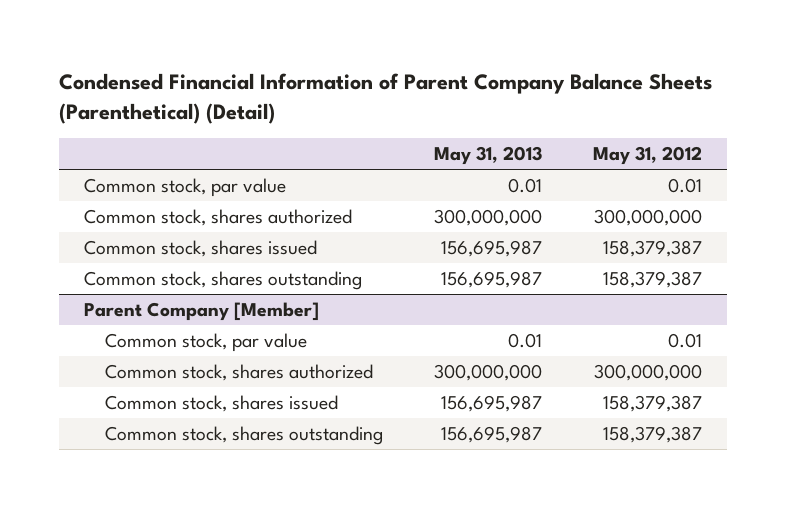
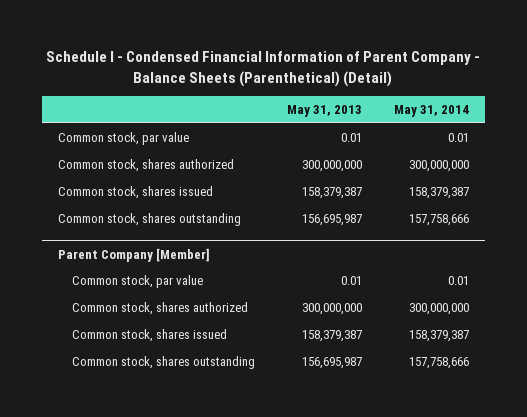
- Condensed Financial Information of Parent Company Balance Sheets (Parenthetical) (Detail)
+ Schedule I - Condensed Financial Information of Parent Company - Balance Sheets (Parenthetical) (Detail)
- | May 31, 2013 | May 31, 2012
+ | May 31, 2013 | May 31, 2014
- Common stock, shares issued | 156,695,987 | 158,379,387
+ Common stock, shares issued | 158,379,387 | 158,379,387
@ Parent Company [Member]
- Common stock, shares issued | 156,695,987 | 158,379,387
+ Common stock, shares issued | 158,379,387 | 158,379,387

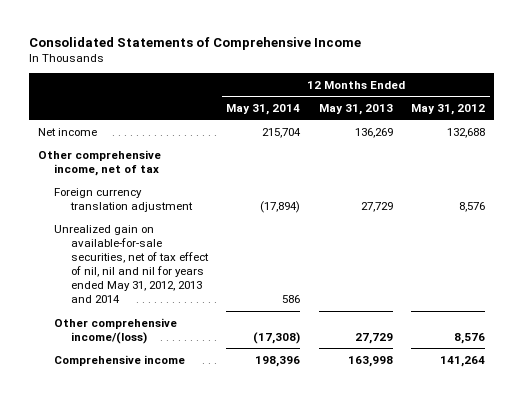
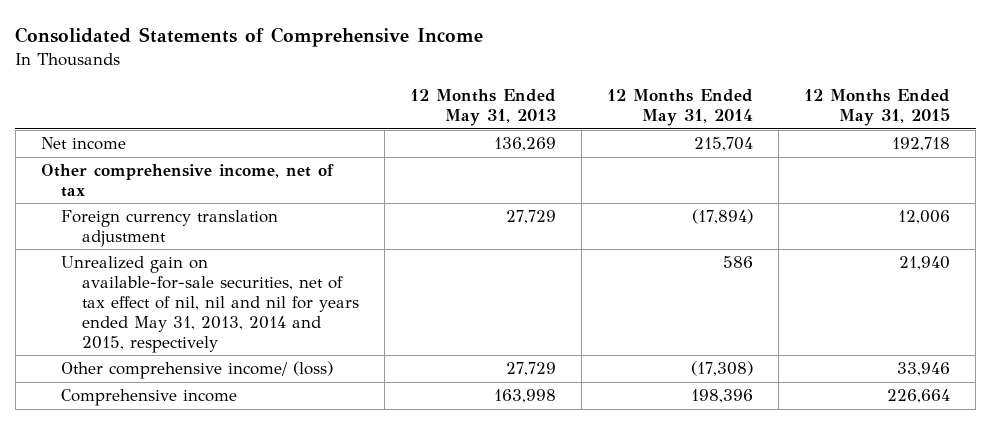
- | 12 Months Ended May 31, 2014 | 12 Months Ended May 31, 2013 | 12 Months Ended May 31, 2012
+ | 12 Months Ended May 31, 2013 | 12 Months Ended May 31, 2014 | 12 Months Ended May 31, 2015
- Unrealized gain on available-for-sale securities, net of tax effect of nil, nil and nil for years ended May 31, 2012, 2013 and 2014 | 586 | |
- Other comprehensive income/(loss) | (17,308) | 27,729 | 8,576
+ Unrealized gain on available-for-sale securities, net of tax effect of nil, nil and nil for years ended May 31, 2013, 2014 and 2015, respectively | | 586 | 21,940
+ Other comprehensive income/ (loss) | 27,729 | (17,308) | 33,946

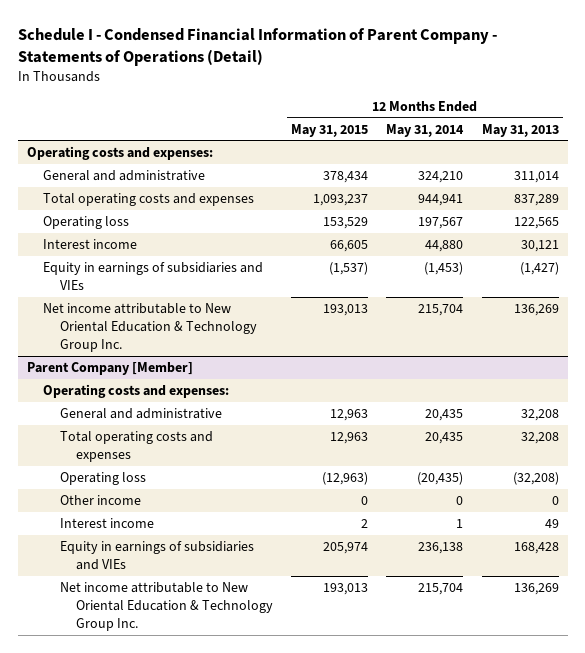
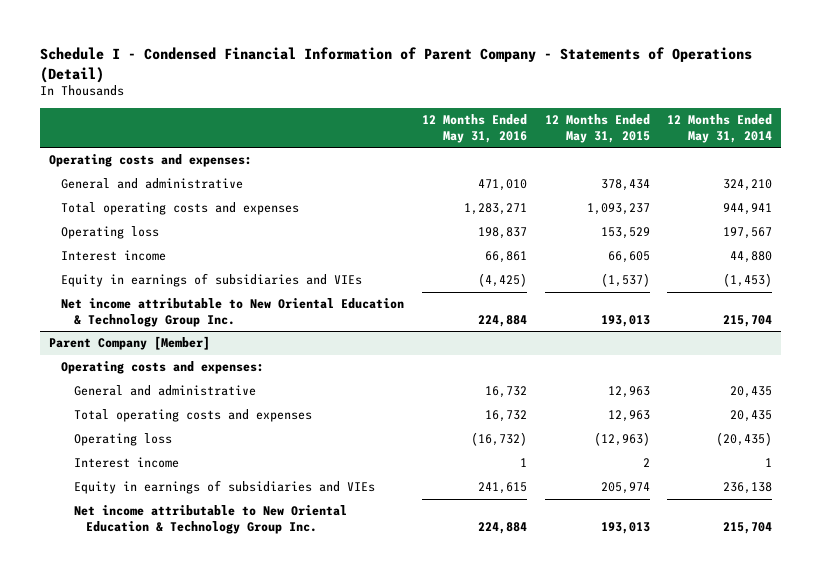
- | 12 Months Ended May 31, 2015 | 12 Months Ended May 31, 2014 | 12 Months Ended May 31, 2013
+ | 12 Months Ended May 31, 2016 | 12 Months Ended May 31, 2015 | 12 Months Ended May 31, 2014
@ Parent Company [Member]
- Other income | 0 | 0 | 0

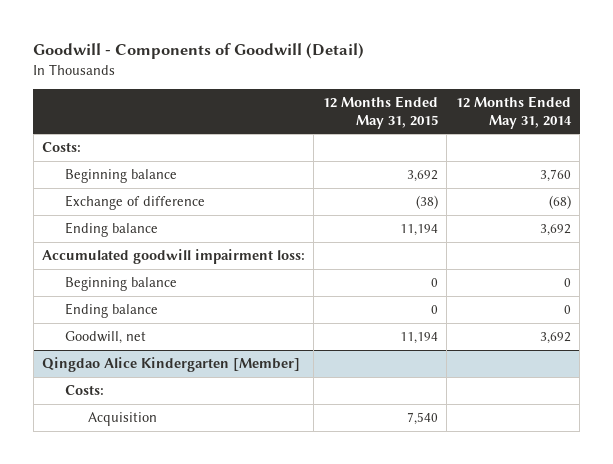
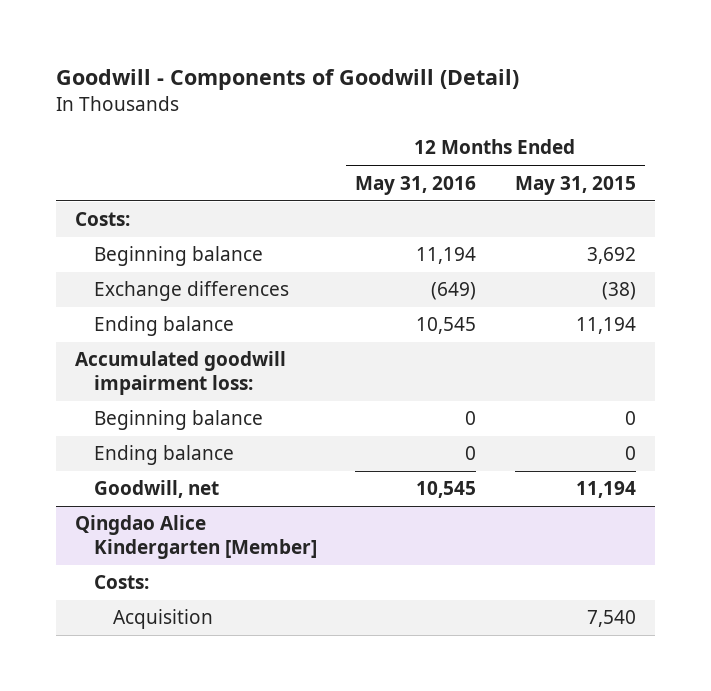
- | 12 Months Ended May 31, 2015 | 12 Months Ended May 31, 2014
+ | 12 Months Ended May 31, 2016 | 12 Months Ended May 31, 2015
- Exchange of difference | (38) | (68)
+ Exchange differences | (649) | (38)

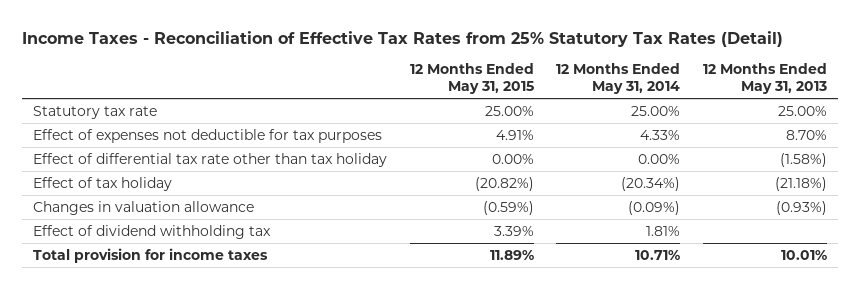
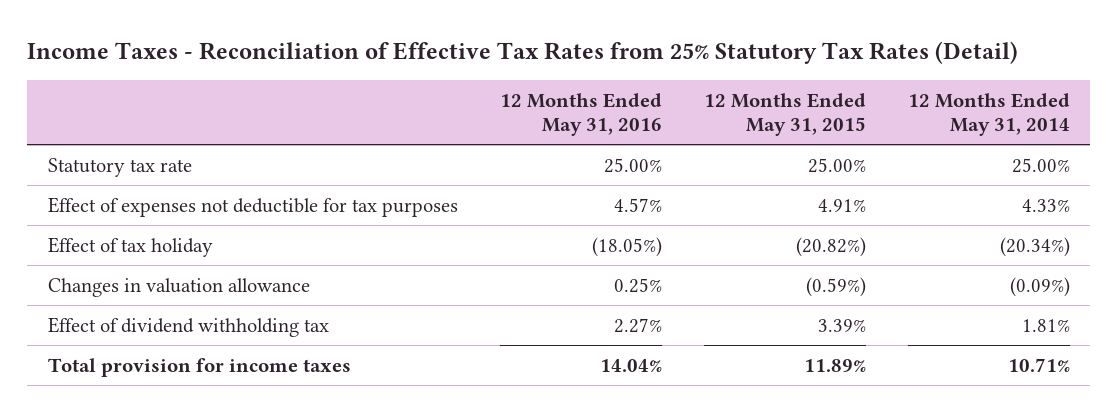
- | 12 Months Ended May 31, 2015 | 12 Months Ended May 31, 2014 | 12 Months Ended May 31, 2013
+ | 12 Months Ended May 31, 2016 | 12 Months Ended May 31, 2015 | 12 Months Ended May 31, 2014
- Effect of differential tax rate other than tax holiday | 0.00% | 0.00% | (1.58%)

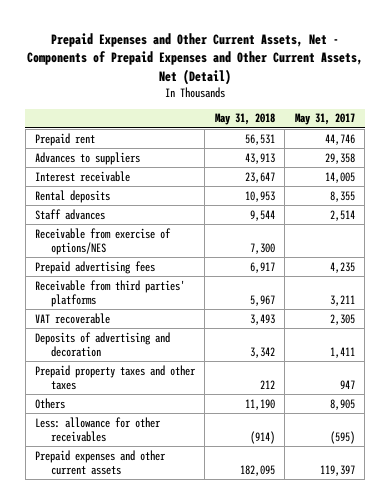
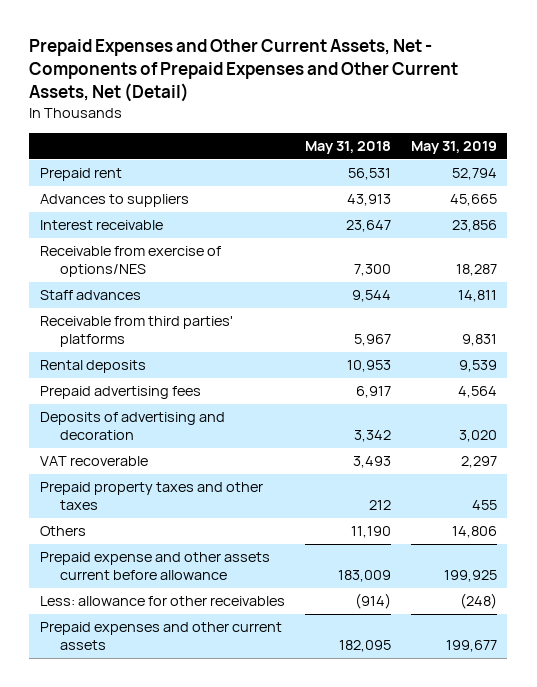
- | May 31, 2018 | May 31, 2017
+ | May 31, 2018 | May 31, 2019
moved down: Staff advances | 9,544 | 14,811
moved down: Rental deposits | 10,953 | 9,539
moved down: Prepaid advertising fees | 6,917 | 4,564
moved down: VAT recoverable | 3,493 | 2,297
+ Prepaid expense and other assets current before allowance | 183,009 | 199,925

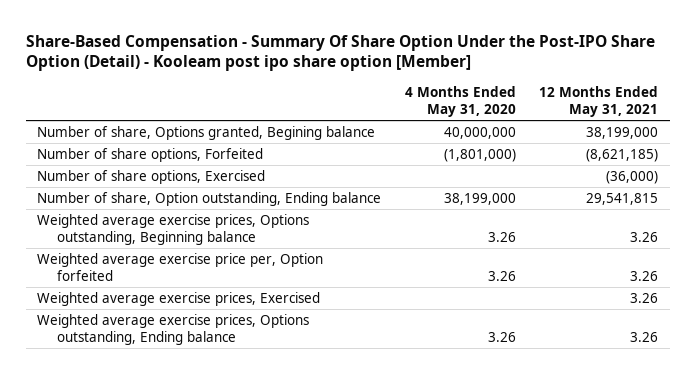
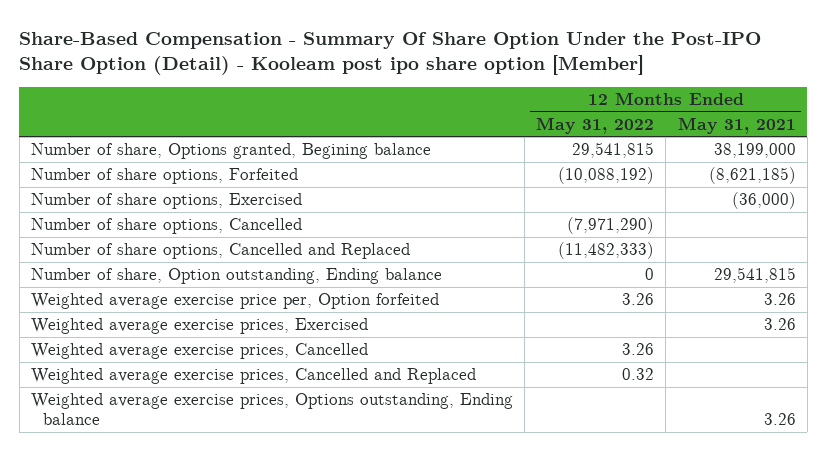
- | 4 Months Ended May 31, 2020 | 12 Months Ended May 31, 2021
+ | 12 Months Ended May 31, 2022 | 12 Months Ended May 31, 2021
+ Number of share options, Cancelled | (7,971,290) |
+ Number of share options, Cancelled and Replaced | (11,482,333) |
- Weighted average exercise prices, Options outstanding, Beginning balance | 3.26 | 3.26
+ Weighted average exercise prices, Cancelled | 3.26 |
+ Weighted average exercise prices, Cancelled and Replaced | 0.32 |

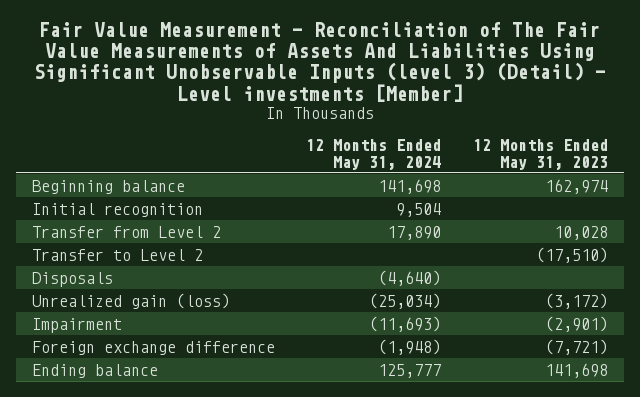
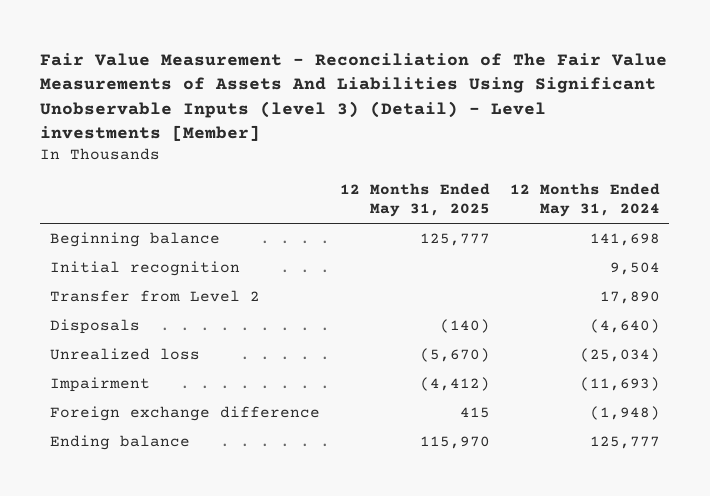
- | 12 Months Ended May 31, 2024 | 12 Months Ended May 31, 2023
+ | 12 Months Ended May 31, 2025 | 12 Months Ended May 31, 2024
- Transfer to Level 2 | | (17,510)
- Unrealized gain (loss) | (25,034) | (3,172)
+ Unrealized loss | (5,670) | (25,034)

